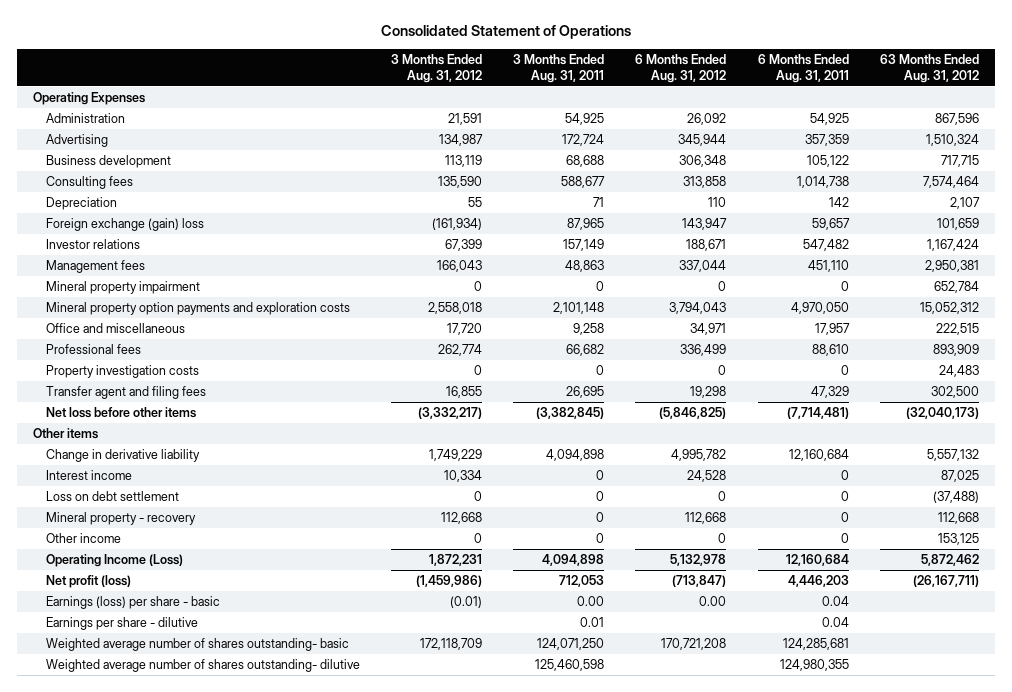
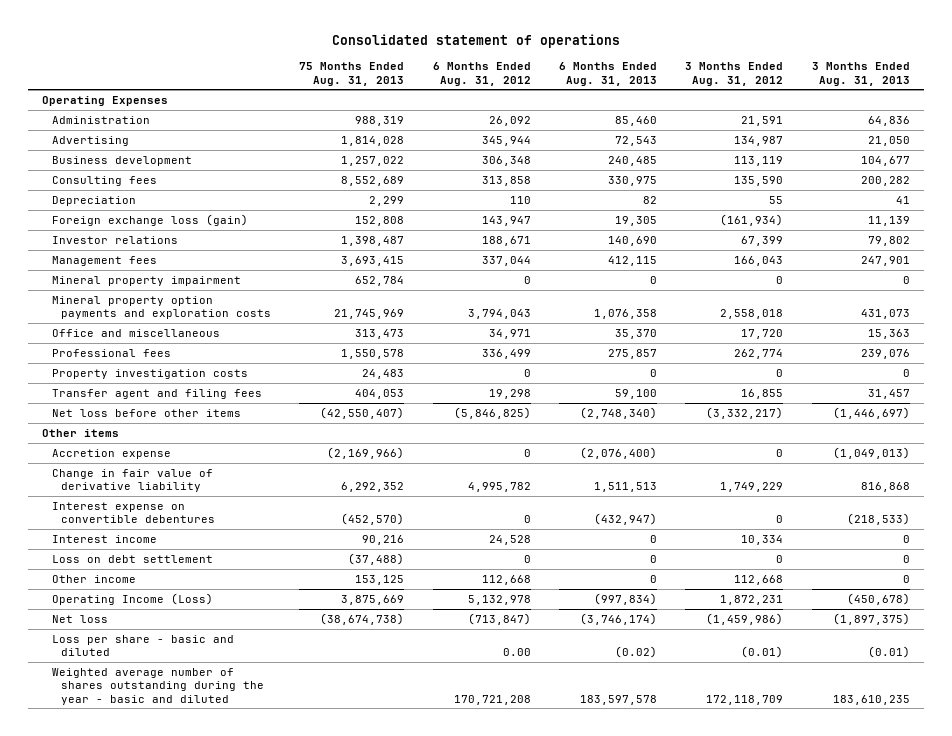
- Consolidated Statement of Operations
+ Consolidated statement of operations
- | 3 Months Ended Aug. 31, 2012 | 3 Months Ended Aug. 31, 2011 | 6 Months Ended Aug. 31, 2012 | 6 Months Ended Aug. 31, 2011 | 63 Months Ended Aug. 31, 2012
+ | 75 Months Ended Aug. 31, 2013 | 6 Months Ended Aug. 31, 2012 | 6 Months Ended Aug. 31, 2013 | 3 Months Ended Aug. 31, 2012 | 3 Months Ended Aug. 31, 2013
- Foreign exchange (gain) loss | (161,934) | 87,965 | 143,947 | 59,657 | 101,659
+ Foreign exchange loss (gain) | 152,808 | 143,947 | 19,305 | (161,934) | 11,139
- Change in derivative liability | 1,749,229 | 4,094,898 | 4,995,782 | 12,160,684 | 5,557,132
+ Accretion expense | (2,169,966) | 0 | (2,076,400) | 0 | (1,049,013)
+ Change in fair value of derivative liability | 6,292,352 | 4,995,782 | 1,511,513 | 1,749,229 | 816,868
+ Interest expense on convertible debentures | (452,570) | 0 | (432,947) | 0 | (218,533)
- Mineral property - recovery | 112,668 | 0 | 112,668 | 0 | 112,668
- Other income | 0 | 0 | 0 | 0 | 153,125
+ Other income | 153,125 | 112,668 | 0 | 112,668 | 0
- Net profit (loss) | (1,459,986) | 712,053 | (713,847) | 4,446,203 | (26,167,711)
- Earnings (loss) per share - basic | (0.01) | 0.00 | 0.00 | 0.04 |
- Earnings per share - dilutive | | 0.01 | | 0.04 |
- Weighted average number of shares outstanding- basic | 172,118,709 | 124,071,250 | 170,721,208 | 124,285,681 |
- Weighted average number of shares outstanding- dilutive | | 125,460,598 | | 124,980,355 |
+ Net loss | (38,674,738) | (713,847) | (3,746,174) | (1,459,986) | (1,897,375)
+ Loss per share - basic and diluted | | 0.00 | (0.02) | (0.01) | (0.01)
+ Weighted average number of shares outstanding during the year - basic and diluted | | 170,721,208 | 183,597,578 | 172,118,709 | 183,610,235

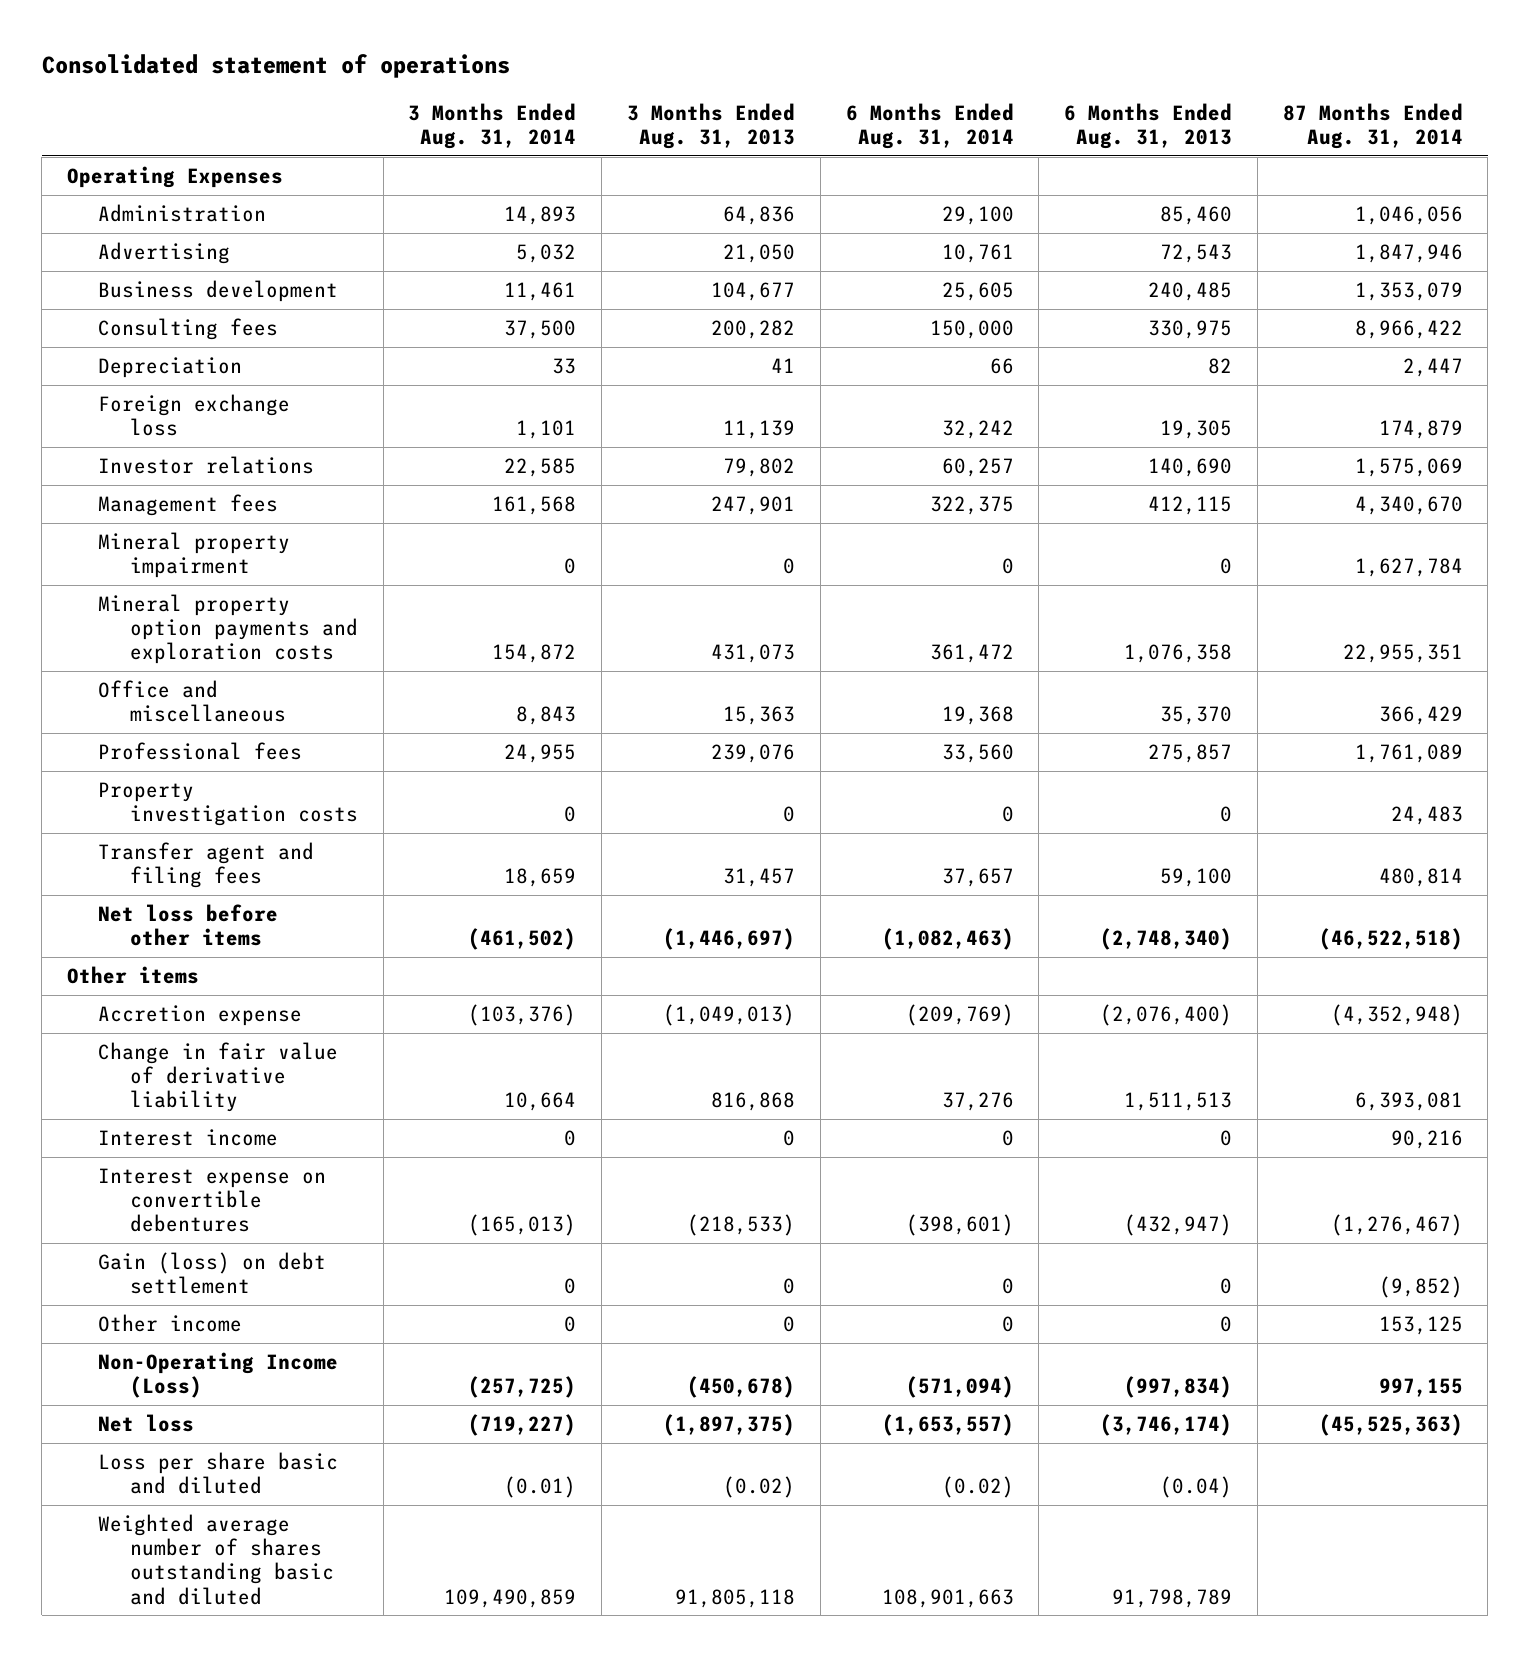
- | 75 Months Ended Aug. 31, 2013 | 6 Months Ended Aug. 31, 2012 | 6 Months Ended Aug. 31, 2013 | 3 Months Ended Aug. 31, 2012 | 3 Months Ended Aug. 31, 2013
+ | 3 Months Ended Aug. 31, 2014 | 3 Months Ended Aug. 31, 2013 | 6 Months Ended Aug. 31, 2014 | 6 Months Ended Aug. 31, 2013 | 87 Months Ended Aug. 31, 2014
- Foreign exchange loss (gain) | 152,808 | 143,947 | 19,305 | (161,934) | 11,139
+ Foreign exchange loss | 1,101 | 11,139 | 32,242 | 19,305 | 174,879
- Loss on debt settlement | (37,488) | 0 | 0 | 0 | 0
moved down: Interest expense on convertible debentures | (165,013) | (218,533) | (398,601) | (432,947) | (1,276,467)
+ Gain (loss) on debt settlement | 0 | 0 | 0 | 0 | (9,852)
- Operating Income (Loss) | 3,875,669 | 5,132,978 | (997,834) | 1,872,231 | (450,678)
+ Non-Operating Income (Loss) | (257,725) | (450,678) | (571,094) | (997,834) | 997,155
- Loss per share - basic and diluted | | 0.00 | (0.02) | (0.01) | (0.01)
- Weighted average number of shares outstanding during the year - basic and diluted | | 170,721,208 | 183,597,578 | 172,118,709 | 183,610,235
+ Loss per share basic and diluted | (0.01) | (0.02) | (0.02) | (0.04) |
+ Weighted average number of shares outstanding basic and diluted | 109,490,859 | 91,805,118 | 108,901,663 | 91,798,789 |

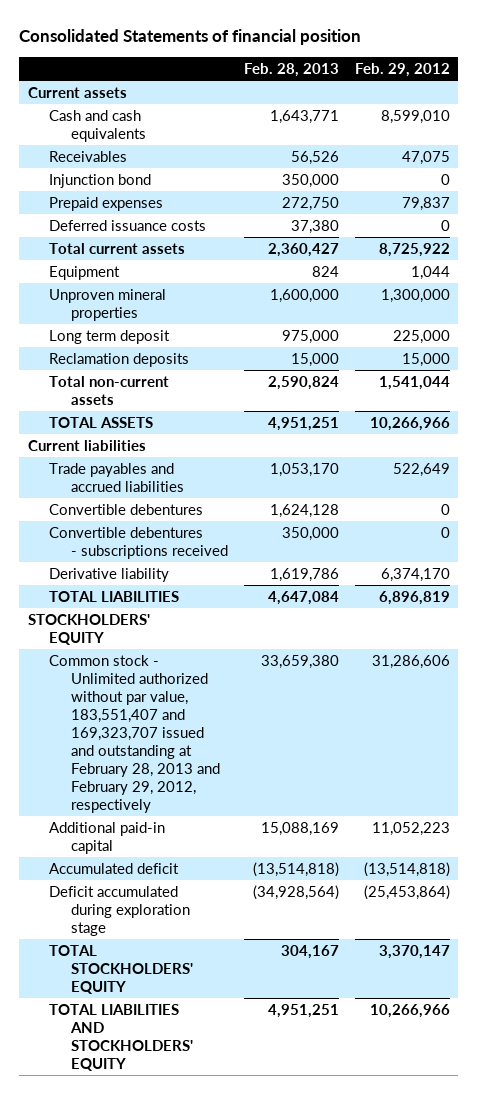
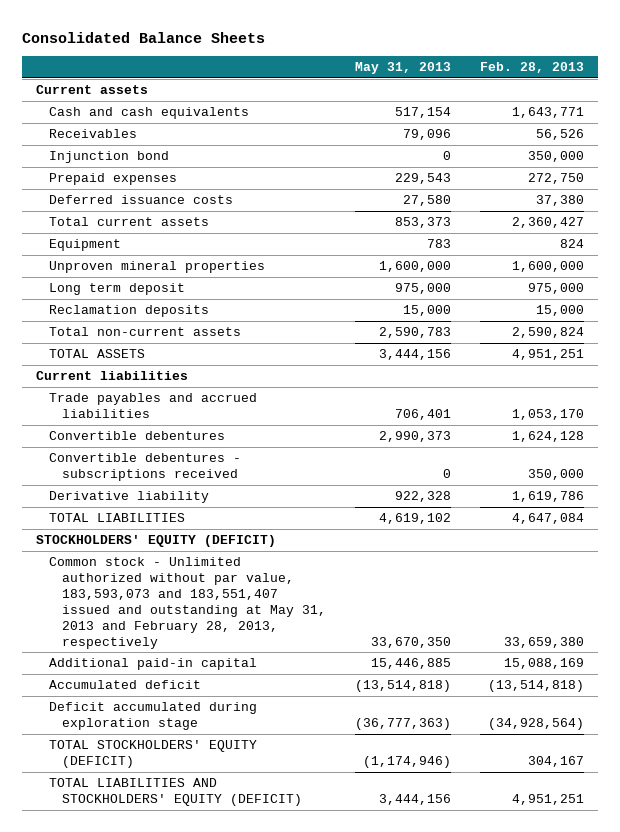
- Consolidated Statements of financial position
+ Consolidated Balance Sheets
- | Feb. 28, 2013 | Feb. 29, 2012
+ | May 31, 2013 | Feb. 28, 2013
- STOCKHOLDERS' EQUITY
- Common stock - Unlimited authorized without par value, 183,551,407 and 169,323,707 issued and outstanding at February 28, 2013 and February 29, 2012, respectively | 33,659,380 | 31,286,606
+ STOCKHOLDERS' EQUITY (DEFICIT)
+ Common stock - Unlimited authorized without par value, 183,593,073 and 183,551,407 issued and outstanding at May 31, 2013 and February 28, 2013, respectively | 33,670,350 | 33,659,380
- TOTAL STOCKHOLDERS' EQUITY | 304,167 | 3,370,147
- TOTAL LIABILITIES AND STOCKHOLDERS' EQUITY | 4,951,251 | 10,266,966
+ TOTAL STOCKHOLDERS' EQUITY (DEFICIT) | (1,174,946) | 304,167
+ TOTAL LIABILITIES AND STOCKHOLDERS' EQUITY (DEFICIT) | 3,444,156 | 4,951,251

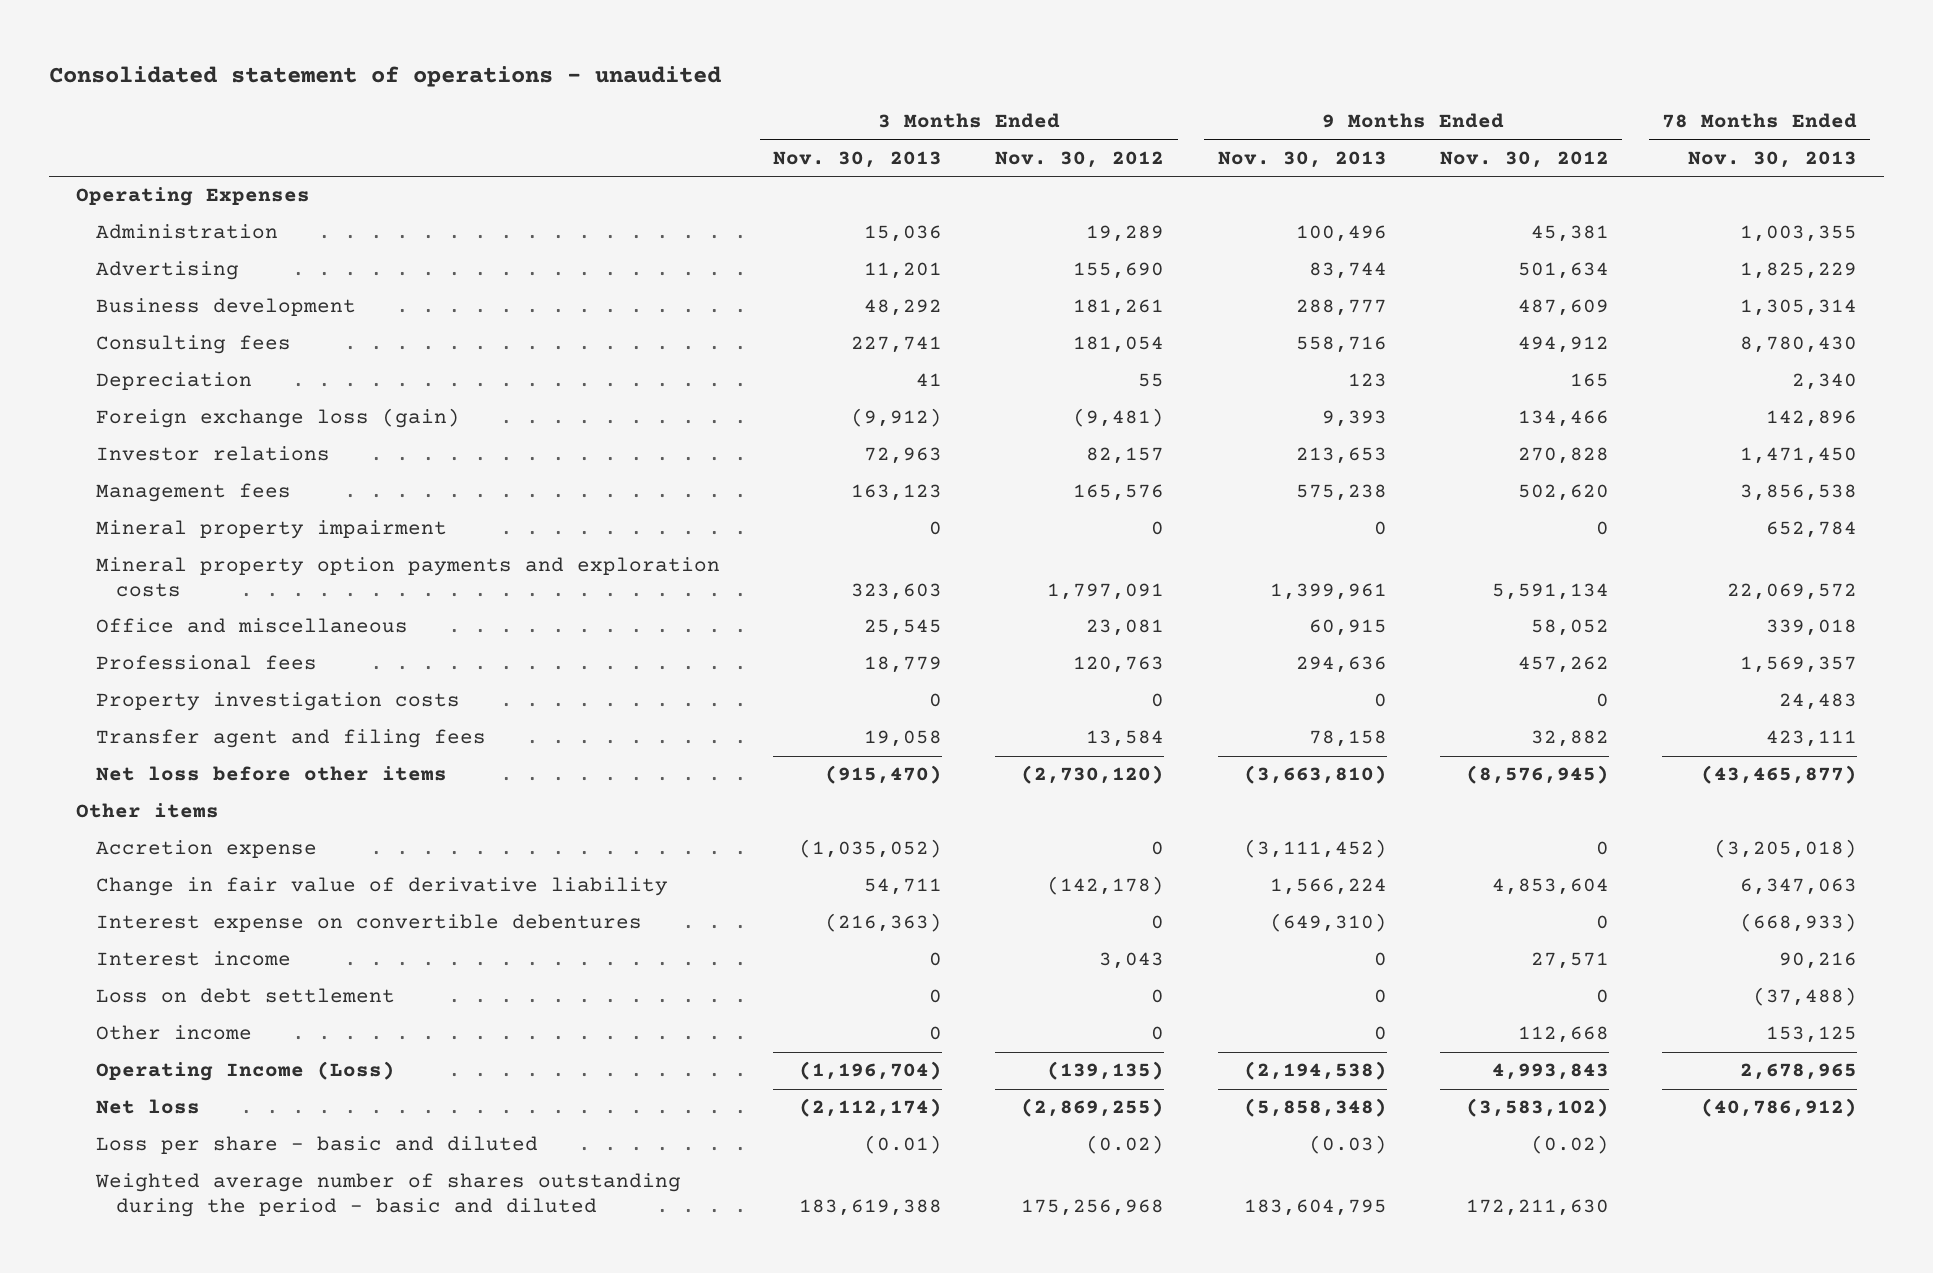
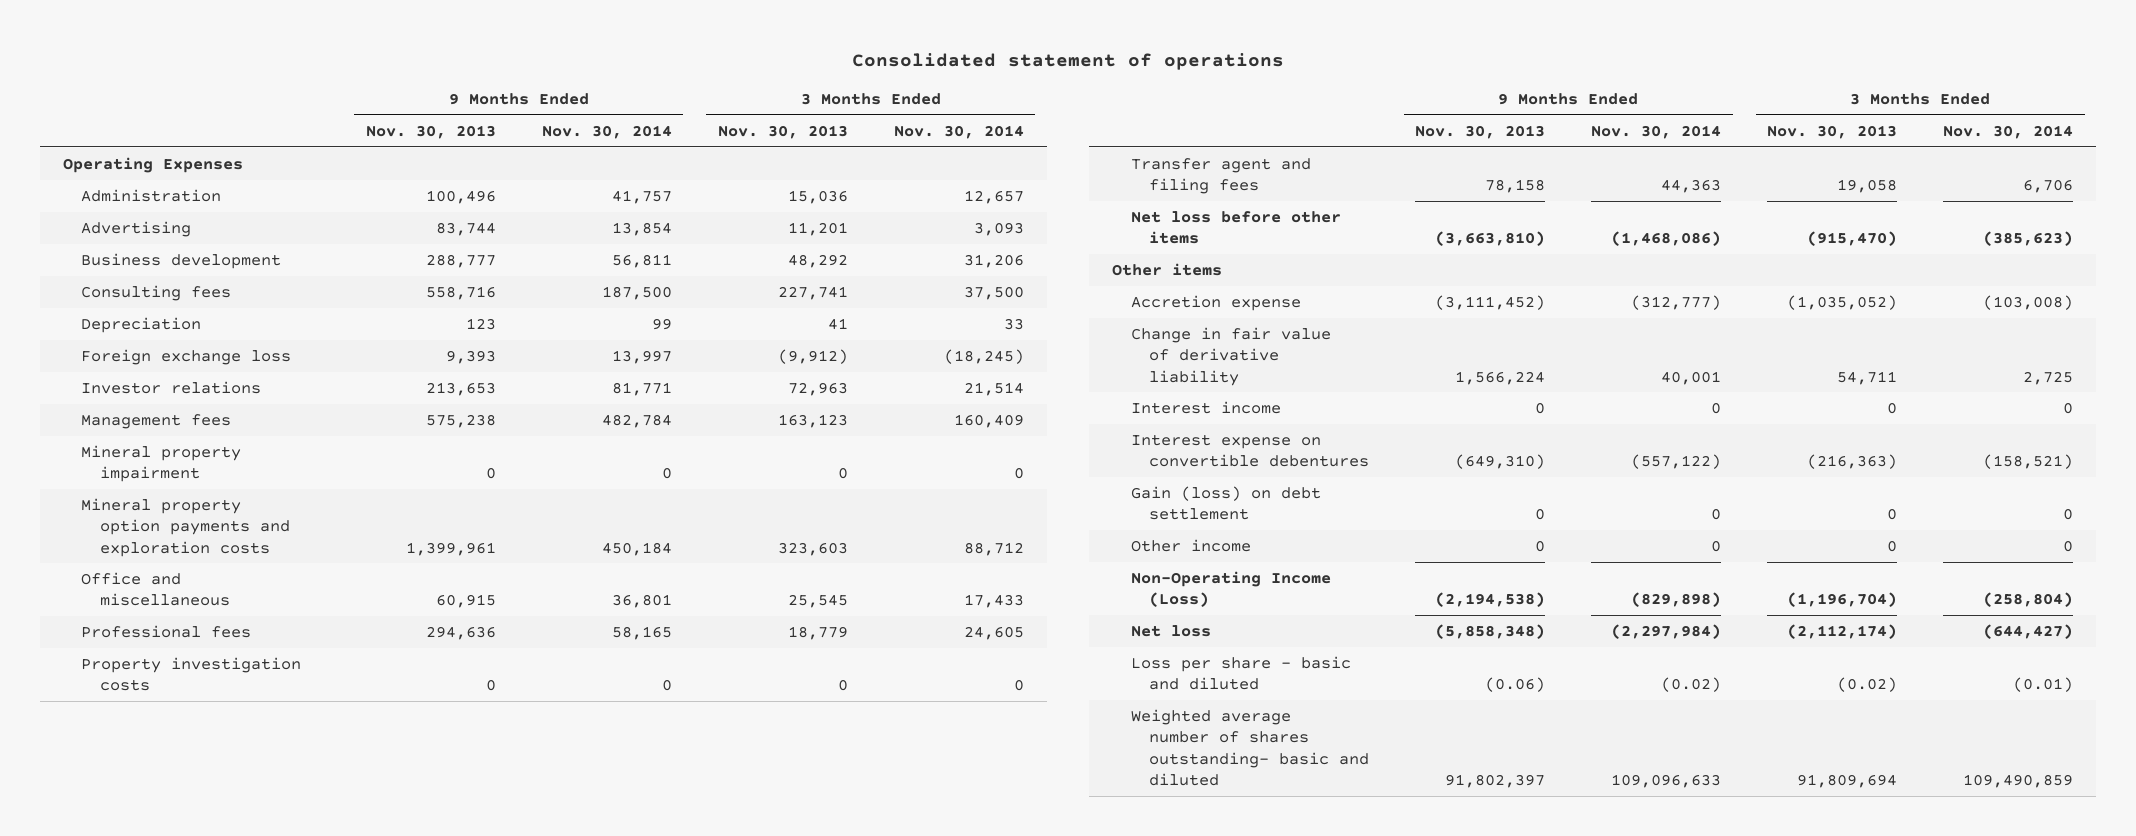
- Consolidated statement of operations - unaudited
+ Consolidated statement of operations
- | 3 Months Ended Nov. 30, 2013 | 3 Months Ended Nov. 30, 2012 | 9 Months Ended Nov. 30, 2013 | 9 Months Ended Nov. 30, 2012 | 78 Months Ended Nov. 30, 2013
+ | 9 Months Ended Nov. 30, 2013 | 9 Months Ended Nov. 30, 2014 | 3 Months Ended Nov. 30, 2013 | 3 Months Ended Nov. 30, 2014
- Foreign exchange loss (gain) | (9,912) | (9,481) | 9,393 | 134,466 | 142,896
+ Foreign exchange loss | 9,393 | 13,997 | (9,912) | (18,245)
- Loss on debt settlement | 0 | 0 | 0 | 0 | (37,488)
moved down: Interest expense on convertible debentures | (649,310) | (557,122) | (216,363) | (158,521)
+ Gain (loss) on debt settlement | 0 | 0 | 0 | 0
- Operating Income (Loss) | (1,196,704) | (139,135) | (2,194,538) | 4,993,843 | 2,678,965
+ Non-Operating Income (Loss) | (2,194,538) | (829,898) | (1,196,704) | (258,804)
- Loss per share - basic and diluted | (0.01) | (0.02) | (0.03) | (0.02) |
- Weighted average number of shares outstanding during the period - basic and diluted | 183,619,388 | 175,256,968 | 183,604,795 | 172,211,630 |
+ Loss per share - basic and diluted | (0.06) | (0.02) | (0.02) | (0.01)
+ Weighted average number of shares outstanding- basic and diluted | 91,802,397 | 109,096,633 | 91,809,694 | 109,490,859

